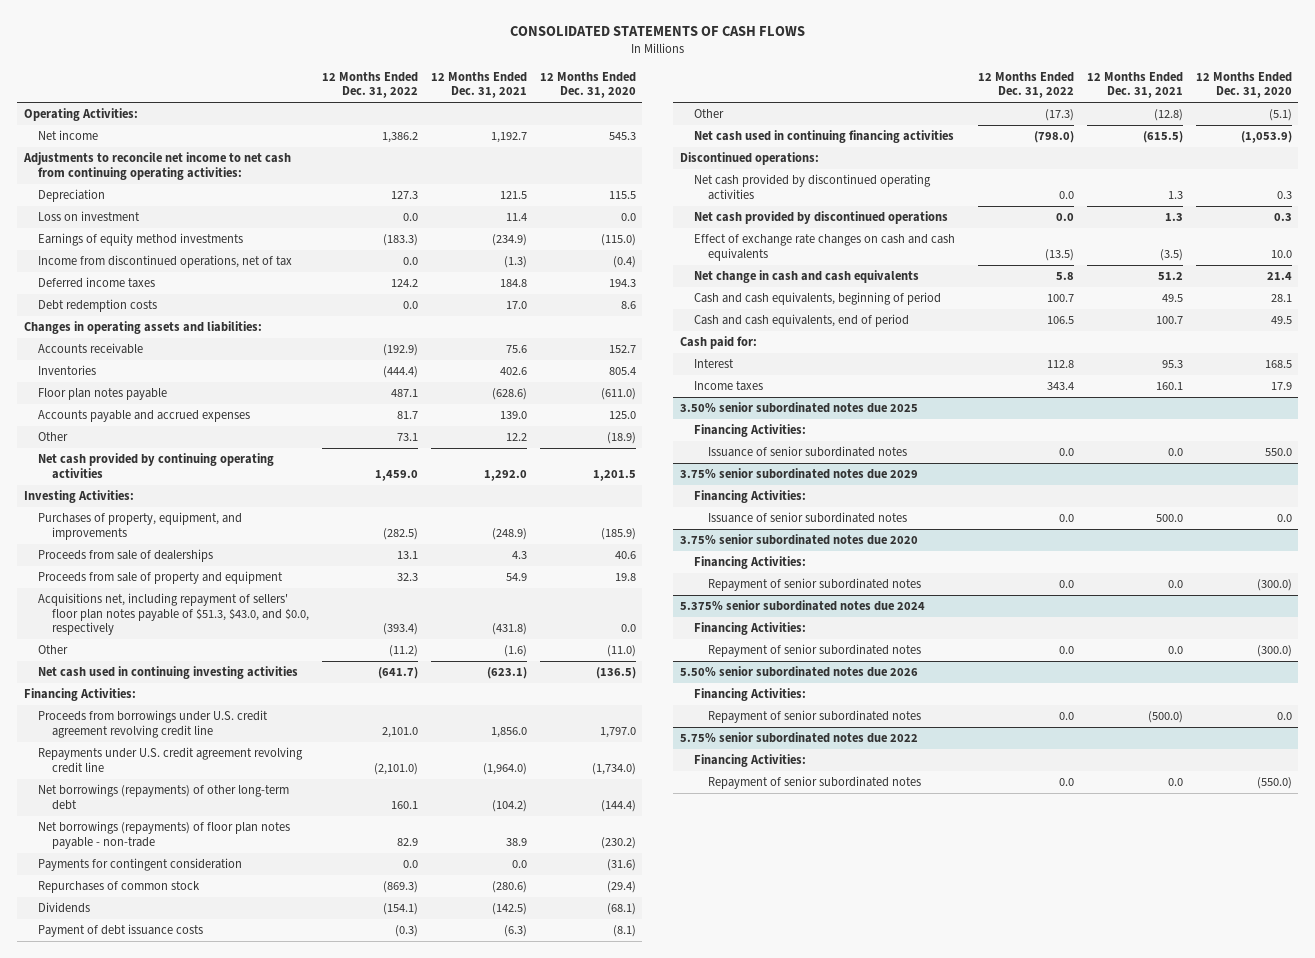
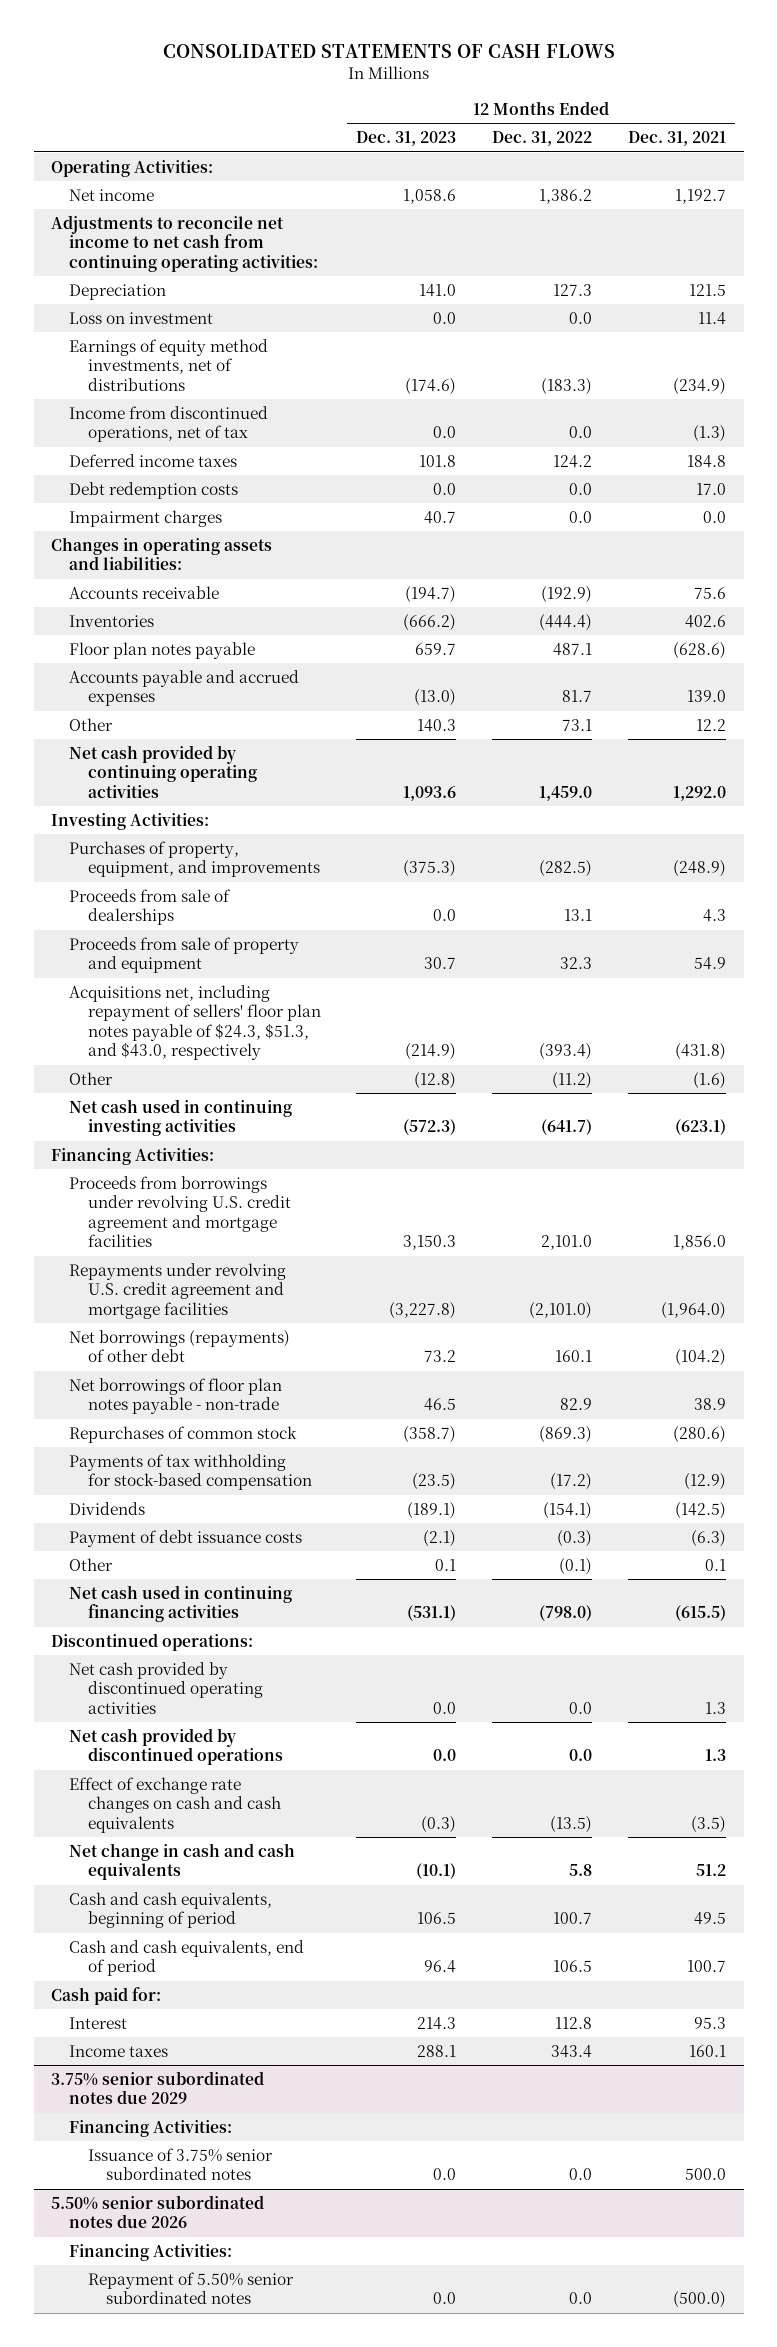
- | 12 Months Ended Dec. 31, 2022 | 12 Months Ended Dec. 31, 2021 | 12 Months Ended Dec. 31, 2020
+ | 12 Months Ended Dec. 31, 2023 | 12 Months Ended Dec. 31, 2022 | 12 Months Ended Dec. 31, 2021
- Earnings of equity method investments | (183.3) | (234.9) | (115.0)
+ Earnings of equity method investments, net of distributions | (174.6) | (183.3) | (234.9)
+ Impairment charges | 40.7 | 0.0 | 0.0
- Acquisitions net, including repayment of sellers' floor plan notes payable of $51.3, $43.0, and $0.0, respectively | (393.4) | (431.8) | 0.0
+ Acquisitions net, including repayment of sellers' floor plan notes payable of $24.3, $51.3, and $43.0, respectively | (214.9) | (393.4) | (431.8)
- Proceeds from borrowings under U.S. credit agreement revolving credit line | 2,101.0 | 1,856.0 | 1,797.0
- Repayments under U.S. credit agreement revolving credit line | (2,101.0) | (1,964.0) | (1,734.0)
- Net borrowings (repayments) of other long-term debt | 160.1 | (104.2) | (144.4)
- Net borrowings (repayments) of floor plan notes payable - non-trade | 82.9 | 38.9 | (230.2)
- Payments for contingent consideration | 0.0 | 0.0 | (31.6)
+ Proceeds from borrowings under revolving U.S. credit agreement and mortgage facilities | 3,150.3 | 2,101.0 | 1,856.0
+ Repayments under revolving U.S. credit agreement and mortgage facilities | (3,227.8) | (2,101.0) | (1,964.0)
+ Net borrowings (repayments) of other debt | 73.2 | 160.1 | (104.2)
+ Net borrowings of floor plan notes payable - non-trade | 46.5 | 82.9 | 38.9
+ Payments of tax withholding for stock-based compensation | (23.5) | (17.2) | (12.9)
- Other | (17.3) | (12.8) | (5.1)
+ Other | 0.1 | (0.1) | 0.1
- 3.50% senior subordinated notes due 2025
- Financing Activities:
- Issuance of senior subordinated notes | 0.0 | 0.0 | 550.0
@ 3.75% senior subordinated notes due 2029
- Issuance of senior subordinated notes | 0.0 | 500.0 | 0.0
- 3.75% senior subordinated notes due 2020
- Financing Activities:
- Repayment of senior subordinated notes | 0.0 | 0.0 | (300.0)
- 5.375% senior subordinated notes due 2024
- Financing Activities:
- Repayment of senior subordinated notes | 0.0 | 0.0 | (300.0)
@ 3.75% senior subordinated notes due 2029
+ Issuance of 3.75% senior subordinated notes | 0.0 | 0.0 | 500.0
@ 5.50% senior subordinated notes due 2026
- Repayment of senior subordinated notes | 0.0 | (500.0) | 0.0
- 5.75% senior subordinated notes due 2022
- Financing Activities:
- Repayment of senior subordinated notes | 0.0 | 0.0 | (550.0)
@ 5.50% senior subordinated notes due 2026
+ Repayment of 5.50% senior subordinated notes | 0.0 | 0.0 | (500.0)

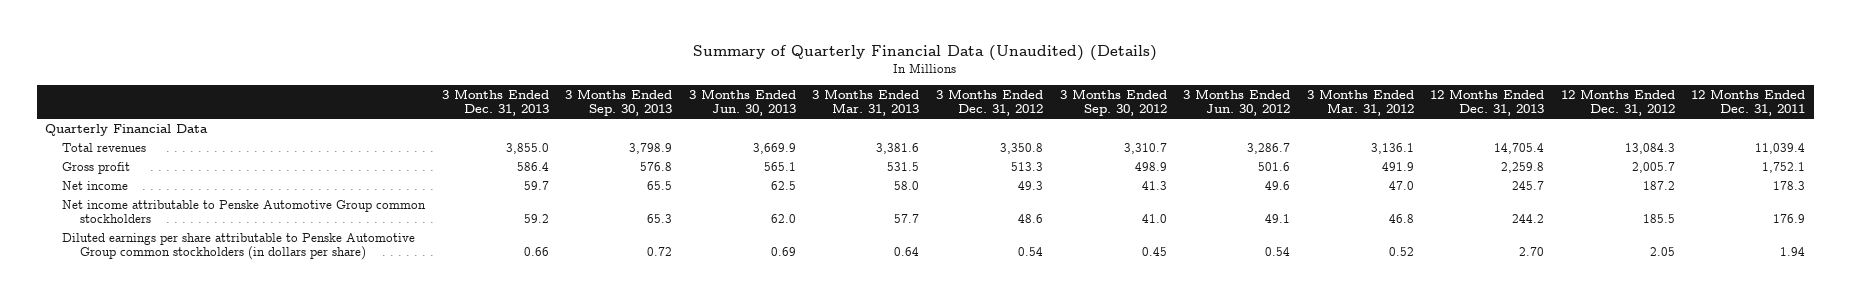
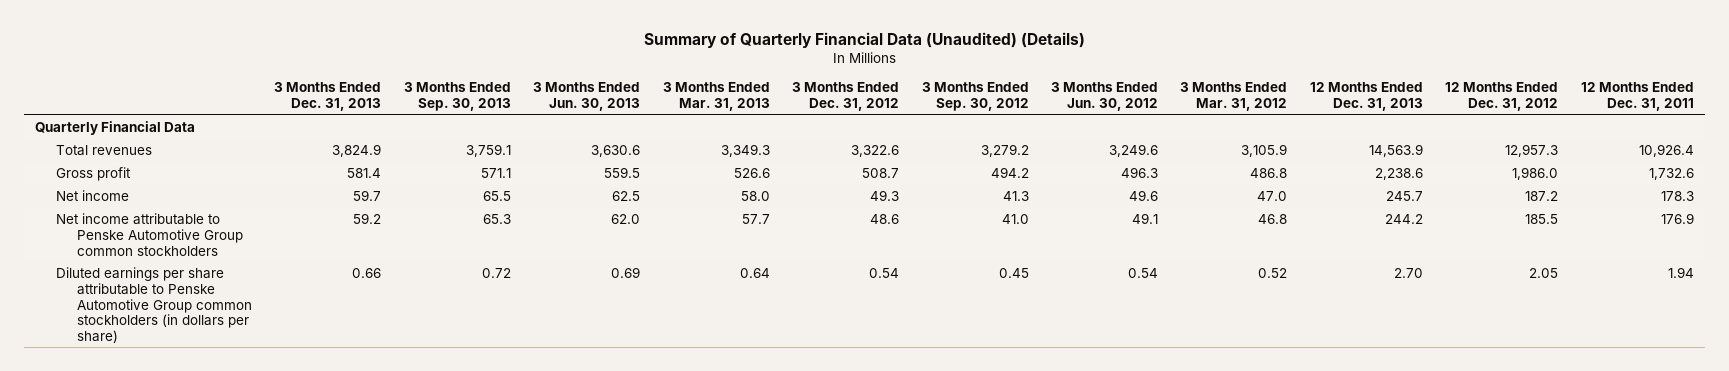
- Total revenues | 3,855.0 | 3,798.9 | 3,669.9 | 3,381.6 | 3,350.8 | 3,310.7 | 3,286.7 | 3,136.1 | 14,705.4 | 13,084.3 | 11,039.4
- Gross profit | 586.4 | 576.8 | 565.1 | 531.5 | 513.3 | 498.9 | 501.6 | 491.9 | 2,259.8 | 2,005.7 | 1,752.1
+ Total revenues | 3,824.9 | 3,759.1 | 3,630.6 | 3,349.3 | 3,322.6 | 3,279.2 | 3,249.6 | 3,105.9 | 14,563.9 | 12,957.3 | 10,926.4
+ Gross profit | 581.4 | 571.1 | 559.5 | 526.6 | 508.7 | 494.2 | 496.3 | 486.8 | 2,238.6 | 1,986.0 | 1,732.6

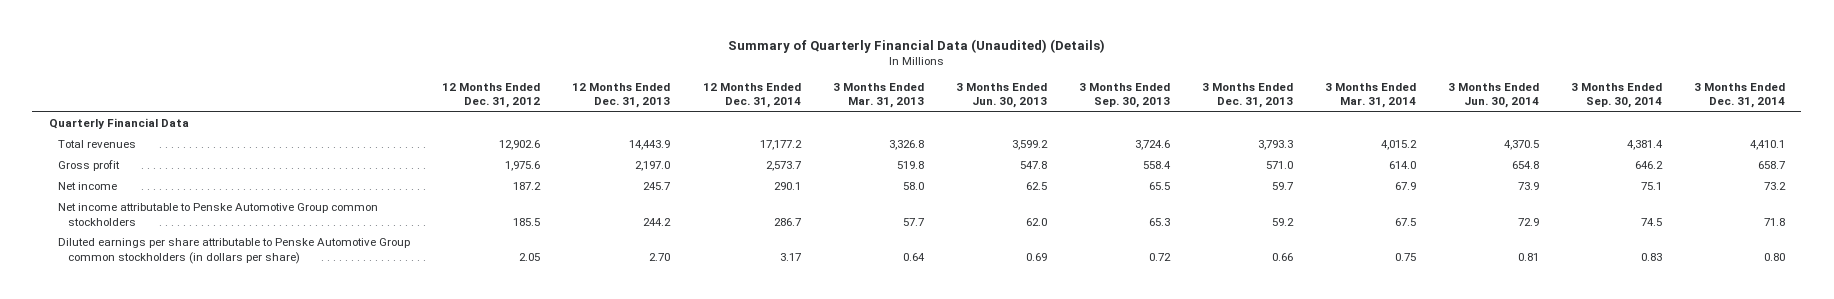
- | 3 Months Ended Dec. 31, 2013 | 3 Months Ended Sep. 30, 2013 | 3 Months Ended Jun. 30, 2013 | 3 Months Ended Mar. 31, 2013 | 3 Months Ended Dec. 31, 2012 | 3 Months Ended Sep. 30, 2012 | 3 Months Ended Jun. 30, 2012 | 3 Months Ended Mar. 31, 2012 | 12 Months Ended Dec. 31, 2013 | 12 Months Ended Dec. 31, 2012 | 12 Months Ended Dec. 31, 2011
+ | 12 Months Ended Dec. 31, 2012 | 12 Months Ended Dec. 31, 2013 | 12 Months Ended Dec. 31, 2014 | 3 Months Ended Mar. 31, 2013 | 3 Months Ended Jun. 30, 2013 | 3 Months Ended Sep. 30, 2013 | 3 Months Ended Dec. 31, 2013 | 3 Months Ended Mar. 31, 2014 | 3 Months Ended Jun. 30, 2014 | 3 Months Ended Sep. 30, 2014 | 3 Months Ended Dec. 31, 2014
- Total revenues | 3,824.9 | 3,759.1 | 3,630.6 | 3,349.3 | 3,322.6 | 3,279.2 | 3,249.6 | 3,105.9 | 14,563.9 | 12,957.3 | 10,926.4
- Gross profit | 581.4 | 571.1 | 559.5 | 526.6 | 508.7 | 494.2 | 496.3 | 486.8 | 2,238.6 | 1,986.0 | 1,732.6
+ Total revenues | 12,902.6 | 14,443.9 | 17,177.2 | 3,326.8 | 3,599.2 | 3,724.6 | 3,793.3 | 4,015.2 | 4,370.5 | 4,381.4 | 4,410.1
+ Gross profit | 1,975.6 | 2,197.0 | 2,573.7 | 519.8 | 547.8 | 558.4 | 571.0 | 614.0 | 654.8 | 646.2 | 658.7

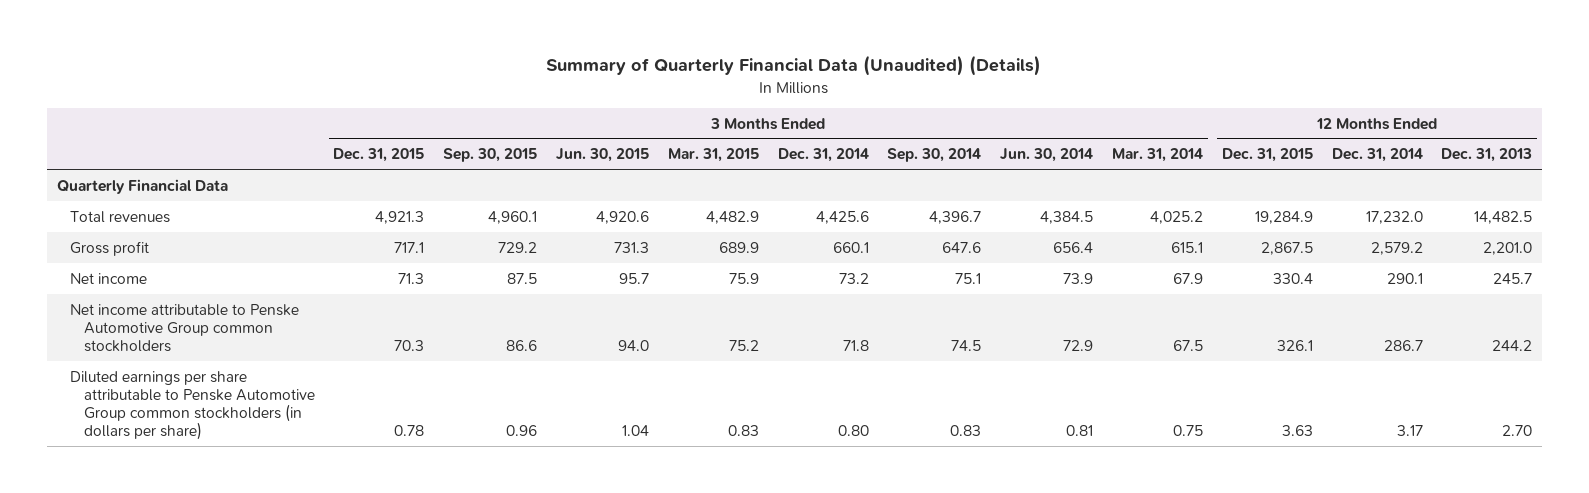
- | 12 Months Ended Dec. 31, 2012 | 12 Months Ended Dec. 31, 2013 | 12 Months Ended Dec. 31, 2014 | 3 Months Ended Mar. 31, 2013 | 3 Months Ended Jun. 30, 2013 | 3 Months Ended Sep. 30, 2013 | 3 Months Ended Dec. 31, 2013 | 3 Months Ended Mar. 31, 2014 | 3 Months Ended Jun. 30, 2014 | 3 Months Ended Sep. 30, 2014 | 3 Months Ended Dec. 31, 2014
+ | 3 Months Ended Dec. 31, 2015 | 3 Months Ended Sep. 30, 2015 | 3 Months Ended Jun. 30, 2015 | 3 Months Ended Mar. 31, 2015 | 3 Months Ended Dec. 31, 2014 | 3 Months Ended Sep. 30, 2014 | 3 Months Ended Jun. 30, 2014 | 3 Months Ended Mar. 31, 2014 | 12 Months Ended Dec. 31, 2015 | 12 Months Ended Dec. 31, 2014 | 12 Months Ended Dec. 31, 2013
- Total revenues | 12,902.6 | 14,443.9 | 17,177.2 | 3,326.8 | 3,599.2 | 3,724.6 | 3,793.3 | 4,015.2 | 4,370.5 | 4,381.4 | 4,410.1
- Gross profit | 1,975.6 | 2,197.0 | 2,573.7 | 519.8 | 547.8 | 558.4 | 571.0 | 614.0 | 654.8 | 646.2 | 658.7
+ Total revenues | 4,921.3 | 4,960.1 | 4,920.6 | 4,482.9 | 4,425.6 | 4,396.7 | 4,384.5 | 4,025.2 | 19,284.9 | 17,232.0 | 14,482.5
+ Gross profit | 717.1 | 729.2 | 731.3 | 689.9 | 660.1 | 647.6 | 656.4 | 615.1 | 2,867.5 | 2,579.2 | 2,201.0

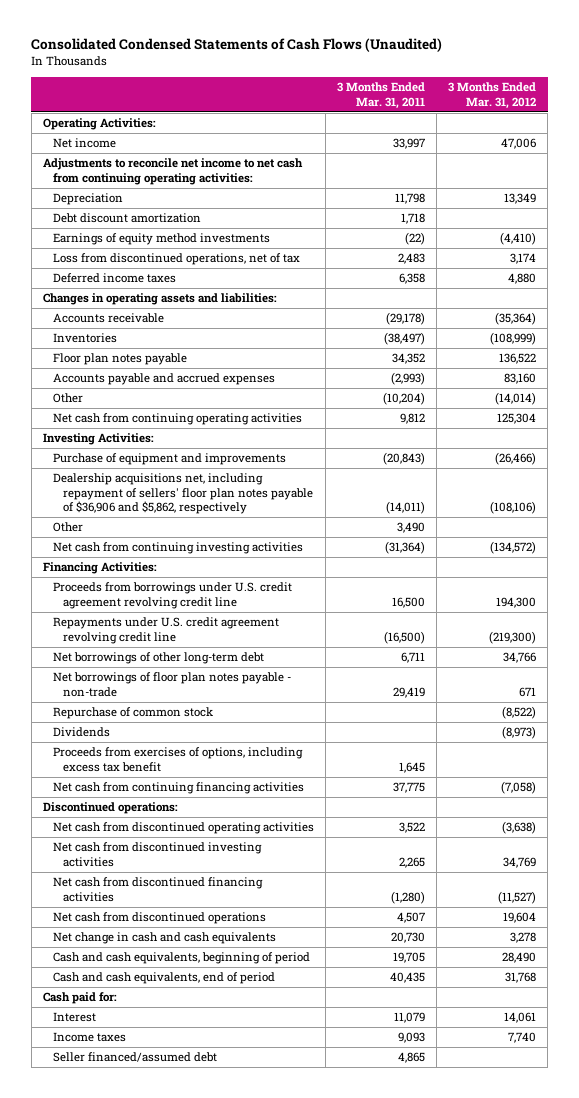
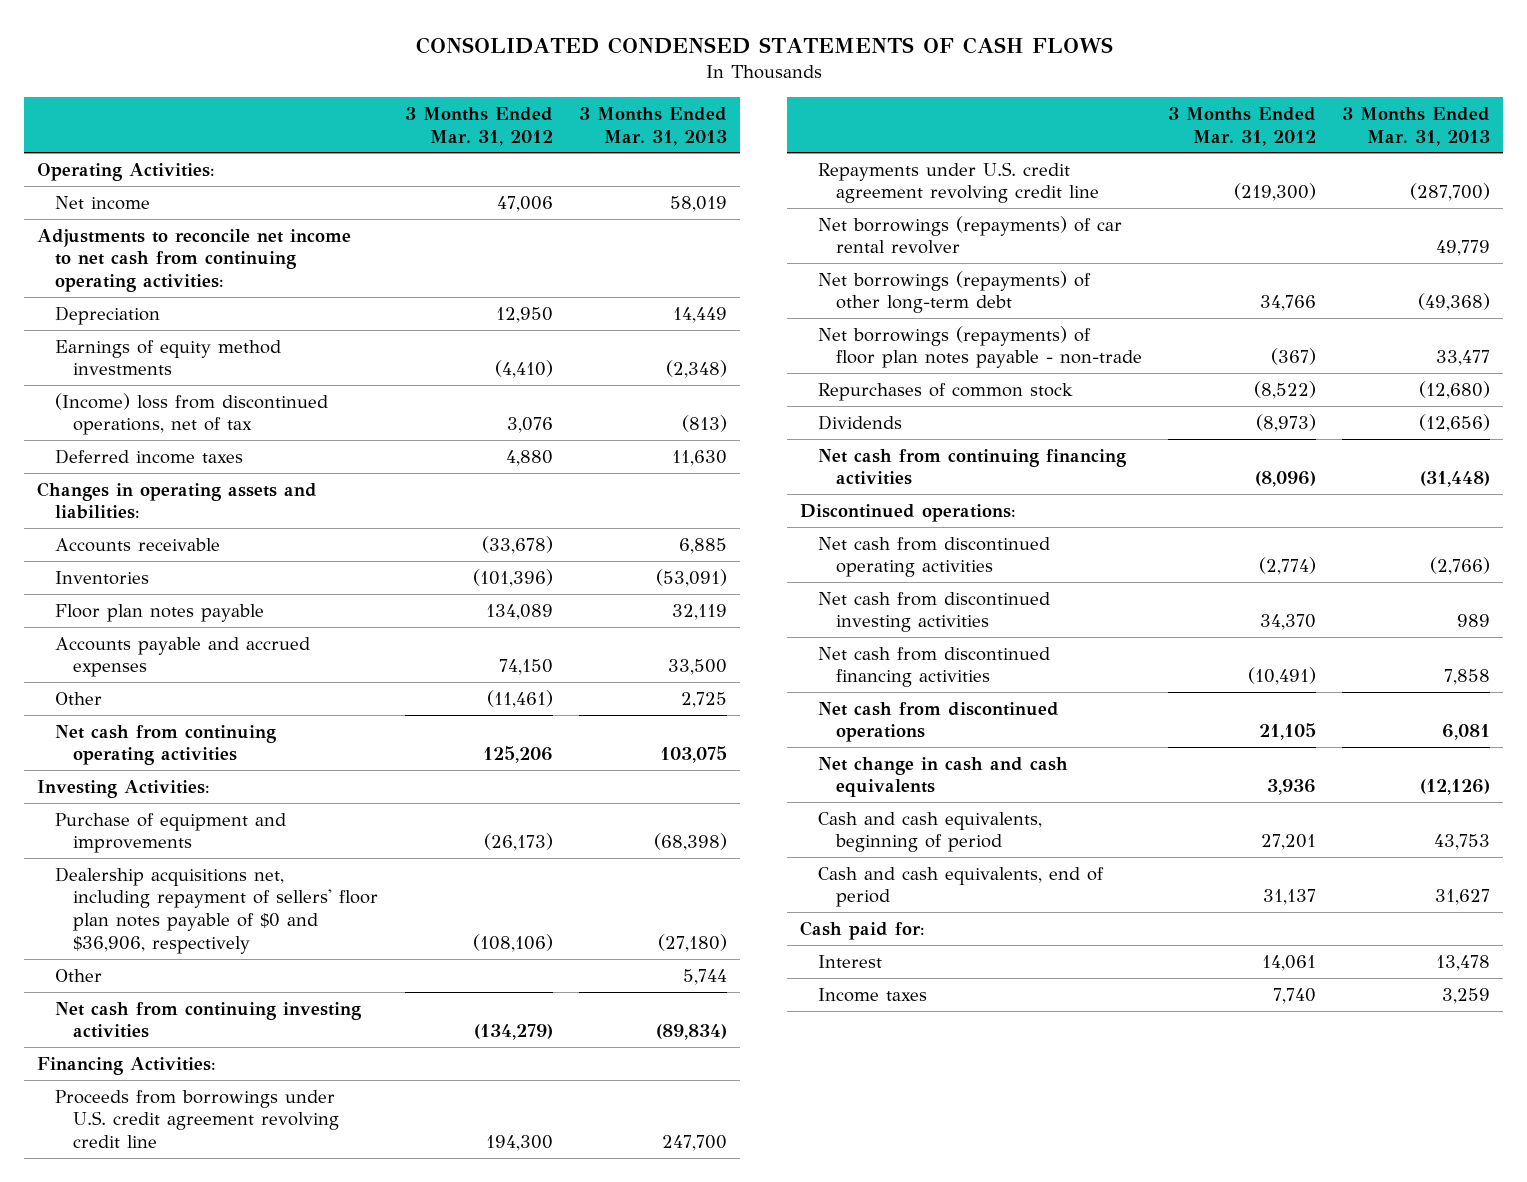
- Consolidated Condensed Statements of Cash Flows (Unaudited)
+ CONSOLIDATED CONDENSED STATEMENTS OF CASH FLOWS
- | 3 Months Ended Mar. 31, 2011 | 3 Months Ended Mar. 31, 2012
+ | 3 Months Ended Mar. 31, 2012 | 3 Months Ended Mar. 31, 2013
- Depreciation | 11,798 | 13,349
- Debt discount amortization | 1,718 |
+ Depreciation | 12,950 | 14,449
- Loss from discontinued operations, net of tax | 2,483 | 3,174
+ (Income) loss from discontinued operations, net of tax | 3,076 | (813)
- Accounts receivable | (29,178) | (35,364)
- Inventories | (38,497) | (108,999)
- Floor plan notes payable | 34,352 | 136,522
- Accounts payable and accrued expenses | (2,993) | 83,160
- Other | (10,204) | (14,014)
- Net cash from continuing operating activities | 9,812 | 125,304
+ Accounts receivable | (33,678) | 6,885
+ Inventories | (101,396) | (53,091)
+ Floor plan notes payable | 134,089 | 32,119
+ Accounts payable and accrued expenses | 74,150 | 33,500
+ Other | (11,461) | 2,725
+ Net cash from continuing operating activities | 125,206 | 103,075
- Purchase of equipment and improvements | (20,843) | (26,466)
- Dealership acquisitions net, including repayment of sellers' floor plan notes payable of $36,906 and $5,862, respectively | (14,011) | (108,106)
+ Purchase of equipment and improvements | (26,173) | (68,398)
+ Dealership acquisitions net, including repayment of sellers' floor plan notes payable of $0 and $36,906, respectively | (108,106) | (27,180)
- Net cash from continuing investing activities | (31,364) | (134,572)
+ Net cash from continuing investing activities | (134,279) | (89,834)
- Net borrowings of other long-term debt | 6,711 | 34,766
- Net borrowings of floor plan notes payable - non-trade | 29,419 | 671
- Repurchase of common stock | | (8,522)
+ Net borrowings (repayments) of car rental revolver | | 49,779
+ Net borrowings (repayments) of other long-term debt | 34,766 | (49,368)
+ Net borrowings (repayments) of floor plan notes payable - non-trade | (367) | 33,477
+ Repurchases of common stock | (8,522) | (12,680)
- Proceeds from exercises of options, including excess tax benefit | 1,645 |
- Net cash from continuing financing activities | 37,775 | (7,058)
+ Net cash from continuing financing activities | (8,096) | (31,448)
- Net cash from discontinued operating activities | 3,522 | (3,638)
- Net cash from discontinued investing activities | 2,265 | 34,769
- Net cash from discontinued financing activities | (1,280) | (11,527)
- Net cash from discontinued operations | 4,507 | 19,604
- Net change in cash and cash equivalents | 20,730 | 3,278
- Cash and cash equivalents, beginning of period | 19,705 | 28,490
- Cash and cash equivalents, end of period | 40,435 | 31,768
+ Net cash from discontinued operating activities | (2,774) | (2,766)
+ Net cash from discontinued investing activities | 34,370 | 989
+ Net cash from discontinued financing activities | (10,491) | 7,858
+ Net cash from discontinued operations | 21,105 | 6,081
+ Net change in cash and cash equivalents | 3,936 | (12,126)
+ Cash and cash equivalents, beginning of period | 27,201 | 43,753
+ Cash and cash equivalents, end of period | 31,137 | 31,627
- Seller financed/assumed debt | 4,865 |

